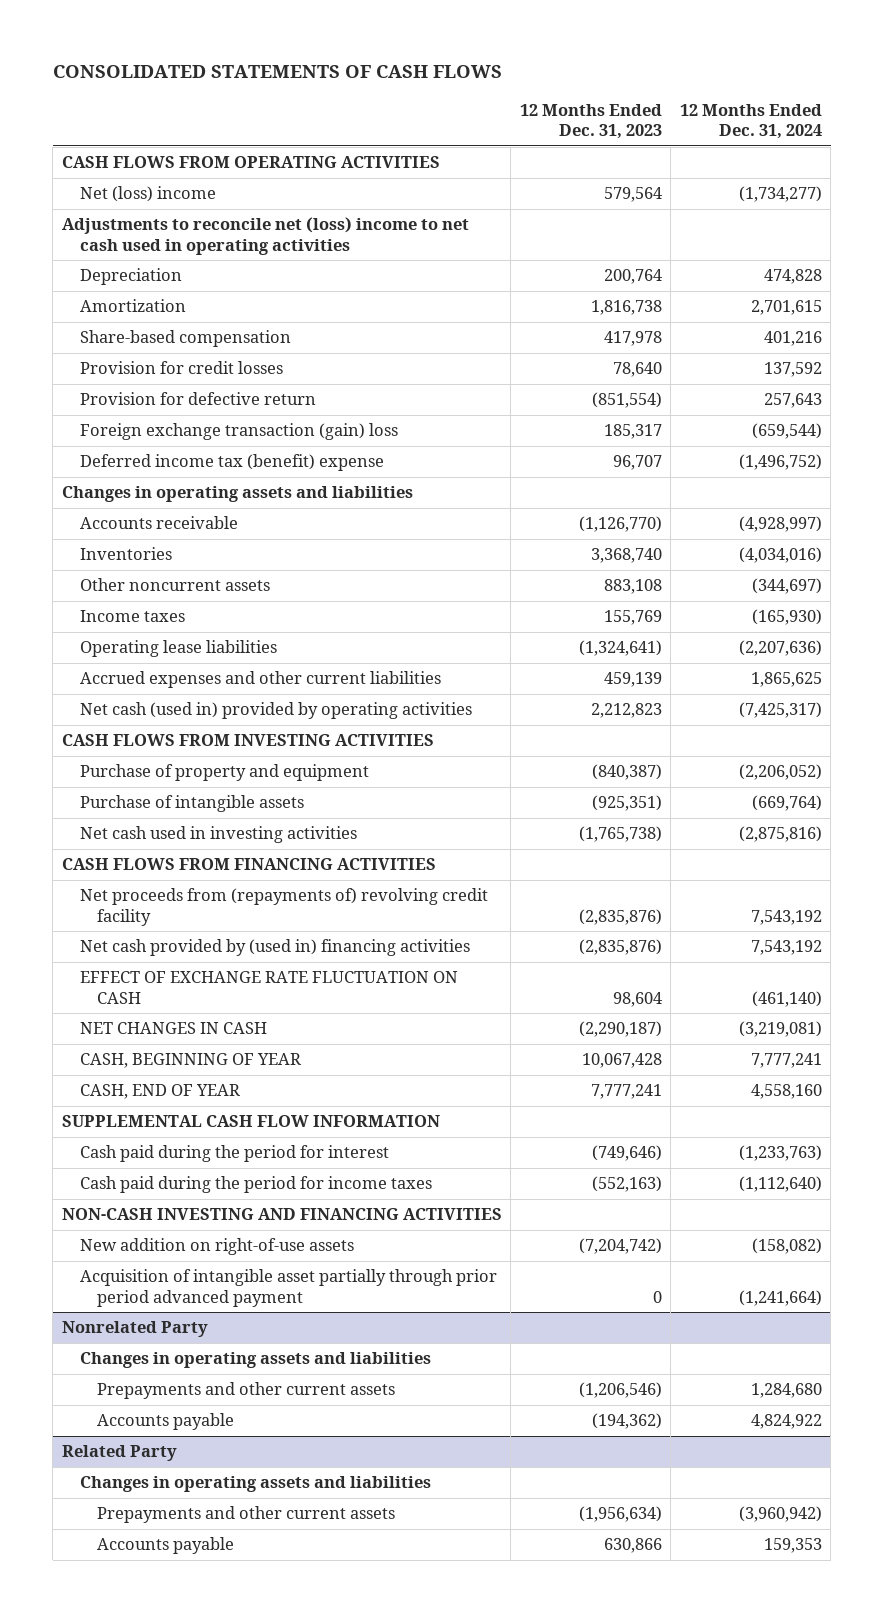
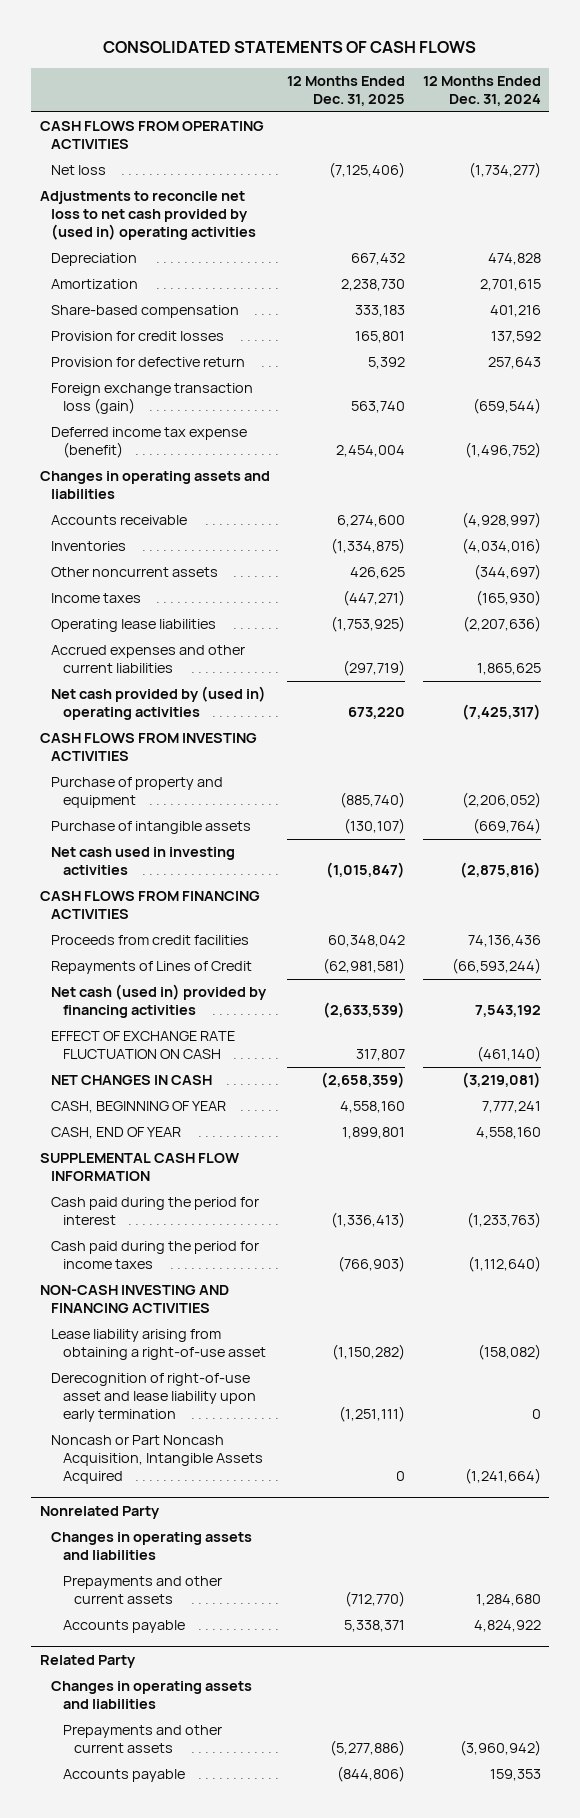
- | 12 Months Ended Dec. 31, 2023 | 12 Months Ended Dec. 31, 2024
+ | 12 Months Ended Dec. 31, 2025 | 12 Months Ended Dec. 31, 2024
- Net (loss) income | 579,564 | (1,734,277)
- Adjustments to reconcile net (loss) income to net cash used in operating activities
+ Net loss | (7,125,406) | (1,734,277)
+ Adjustments to reconcile net loss to net cash provided by (used in) operating activities
- Foreign exchange transaction (gain) loss | 185,317 | (659,544)
- Deferred income tax (benefit) expense | 96,707 | (1,496,752)
+ Foreign exchange transaction loss (gain) | 563,740 | (659,544)
+ Deferred income tax expense (benefit) | 2,454,004 | (1,496,752)
- Net cash (used in) provided by operating activities | 2,212,823 | (7,425,317)
+ Net cash provided by (used in) operating activities | 673,220 | (7,425,317)
- Net proceeds from (repayments of) revolving credit facility | (2,835,876) | 7,543,192
- Net cash provided by (used in) financing activities | (2,835,876) | 7,543,192
+ Proceeds from credit facilities | 60,348,042 | 74,136,436
+ Repayments of Lines of Credit | (62,981,581) | (66,593,244)
+ Net cash (used in) provided by financing activities | (2,633,539) | 7,543,192
- New addition on right-of-use assets | (7,204,742) | (158,082)
- Acquisition of intangible asset partially through prior period advanced payment | 0 | (1,241,664)
+ Lease liability arising from obtaining a right-of-use asset | (1,150,282) | (158,082)
+ Derecognition of right-of-use asset and lease liability upon early termination | (1,251,111) | 0
+ Noncash or Part Noncash Acquisition, Intangible Assets Acquired | 0 | (1,241,664)

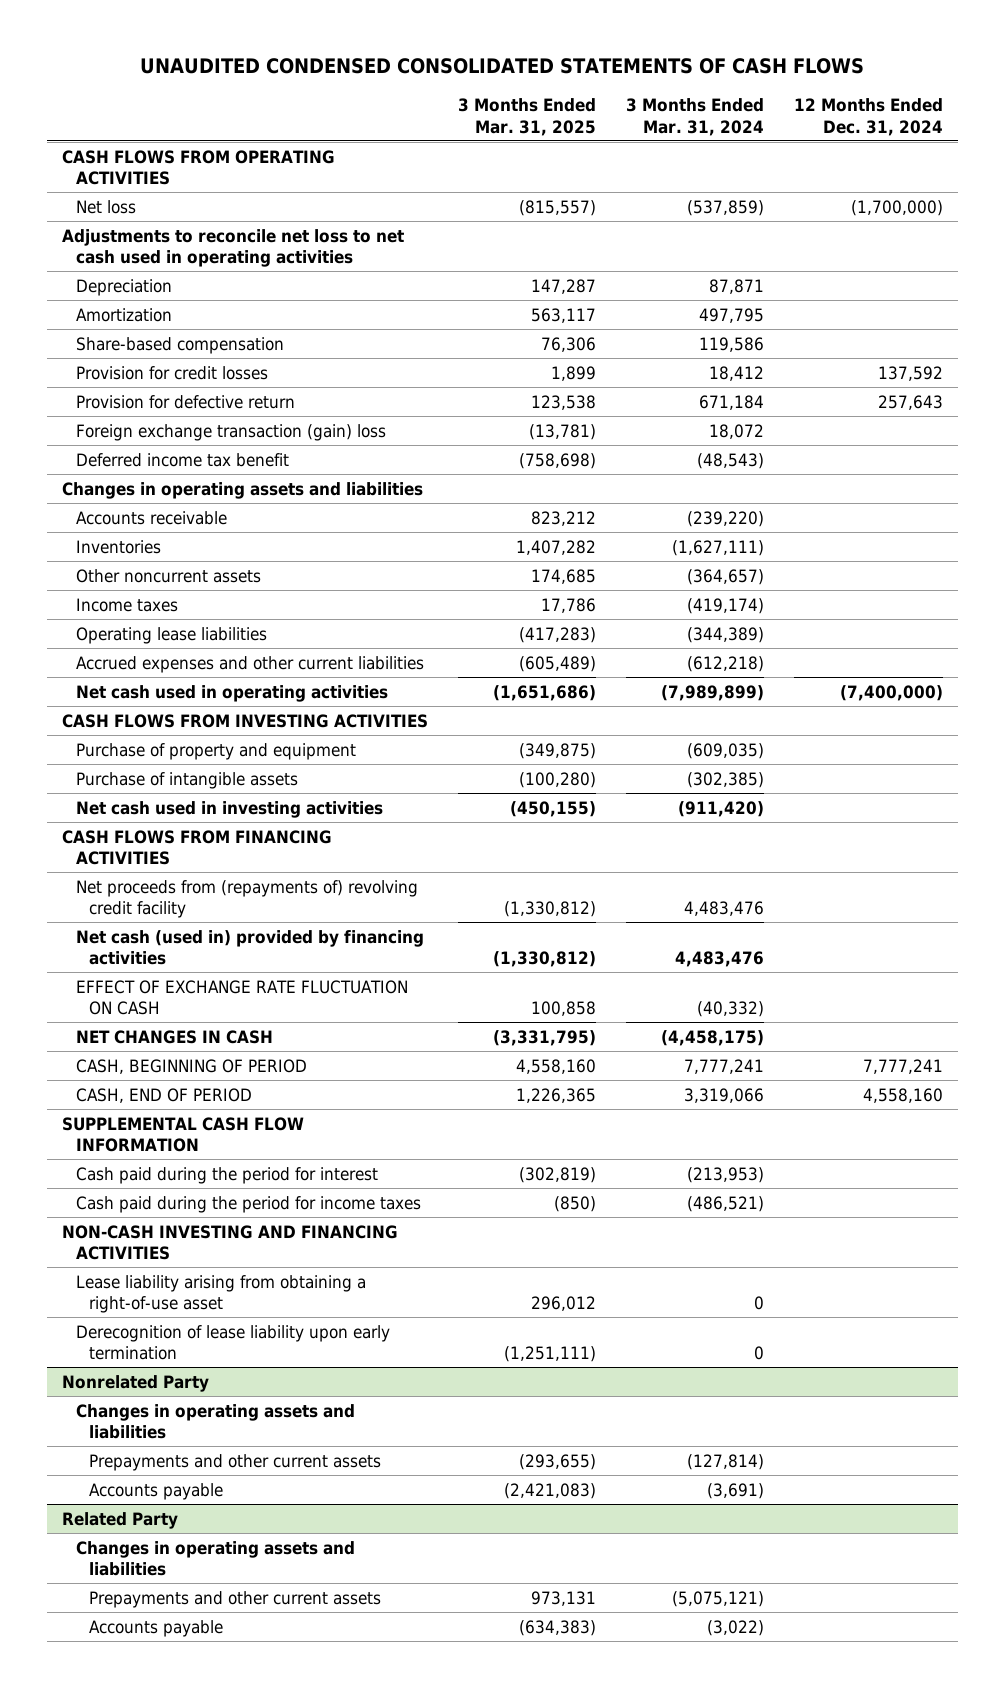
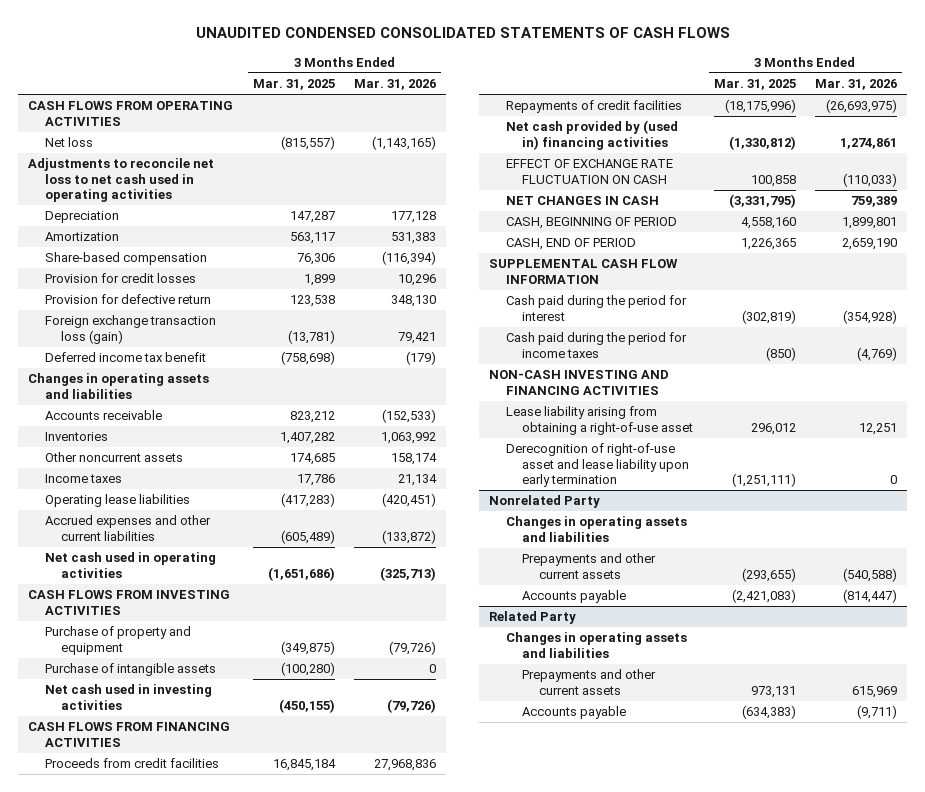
- | 3 Months Ended Mar. 31, 2025 | 3 Months Ended Mar. 31, 2024 | 12 Months Ended Dec. 31, 2024
+ | 3 Months Ended Mar. 31, 2025 | 3 Months Ended Mar. 31, 2026
- Foreign exchange transaction (gain) loss | (13,781) | 18,072 |
+ Foreign exchange transaction loss (gain) | (13,781) | 79,421
- Net proceeds from (repayments of) revolving credit facility | (1,330,812) | 4,483,476 |
- Net cash (used in) provided by financing activities | (1,330,812) | 4,483,476 |
+ Proceeds from credit facilities | 16,845,184 | 27,968,836
+ Repayments of credit facilities | (18,175,996) | (26,693,975)
+ Net cash provided by (used in) financing activities | (1,330,812) | 1,274,861
- Derecognition of lease liability upon early termination | (1,251,111) | 0 |
+ Derecognition of right-of-use asset and lease liability upon early termination | (1,251,111) | 0

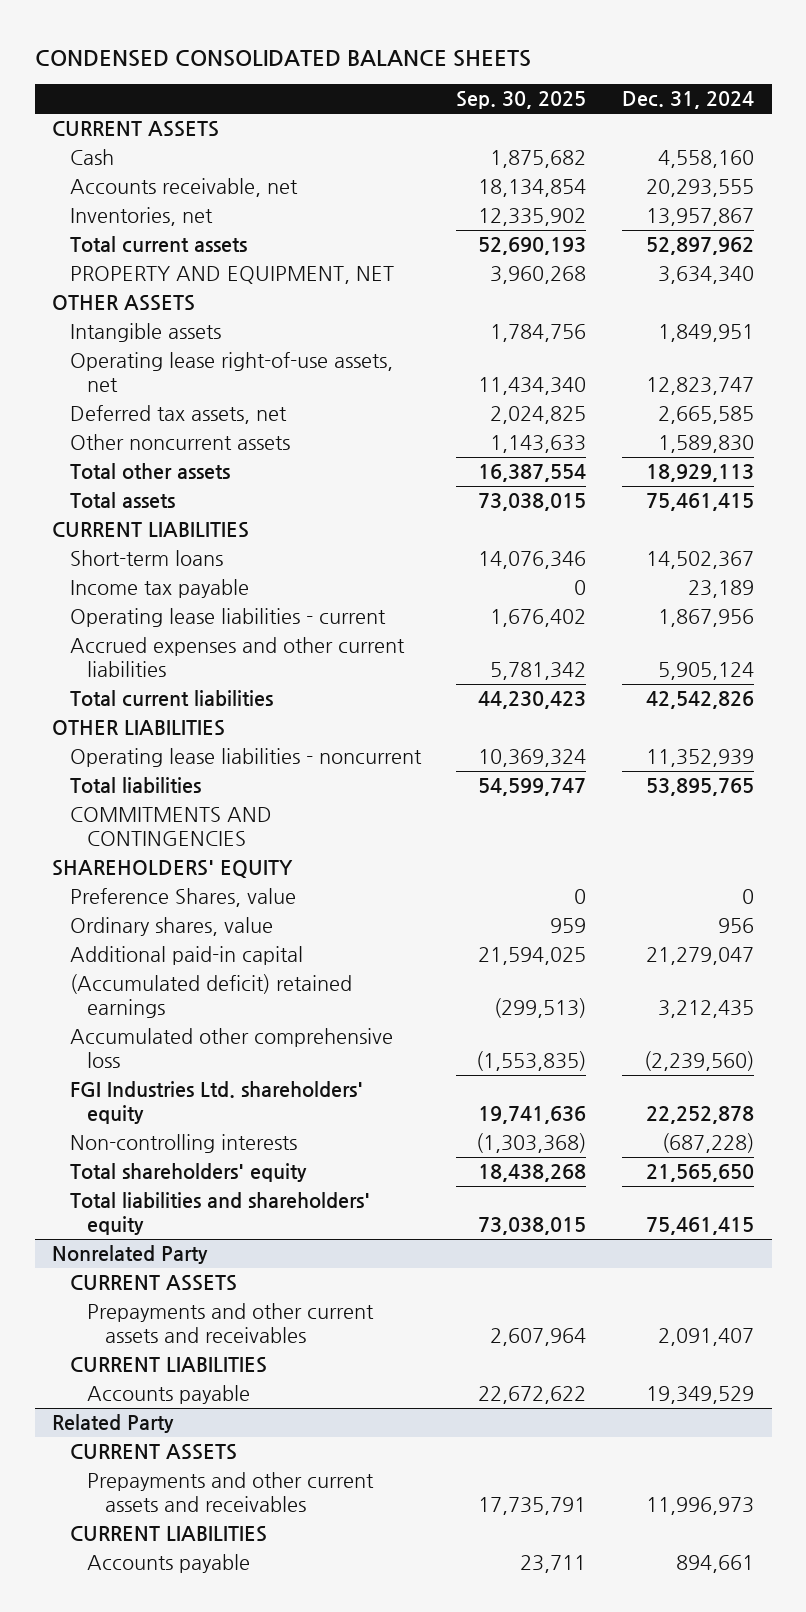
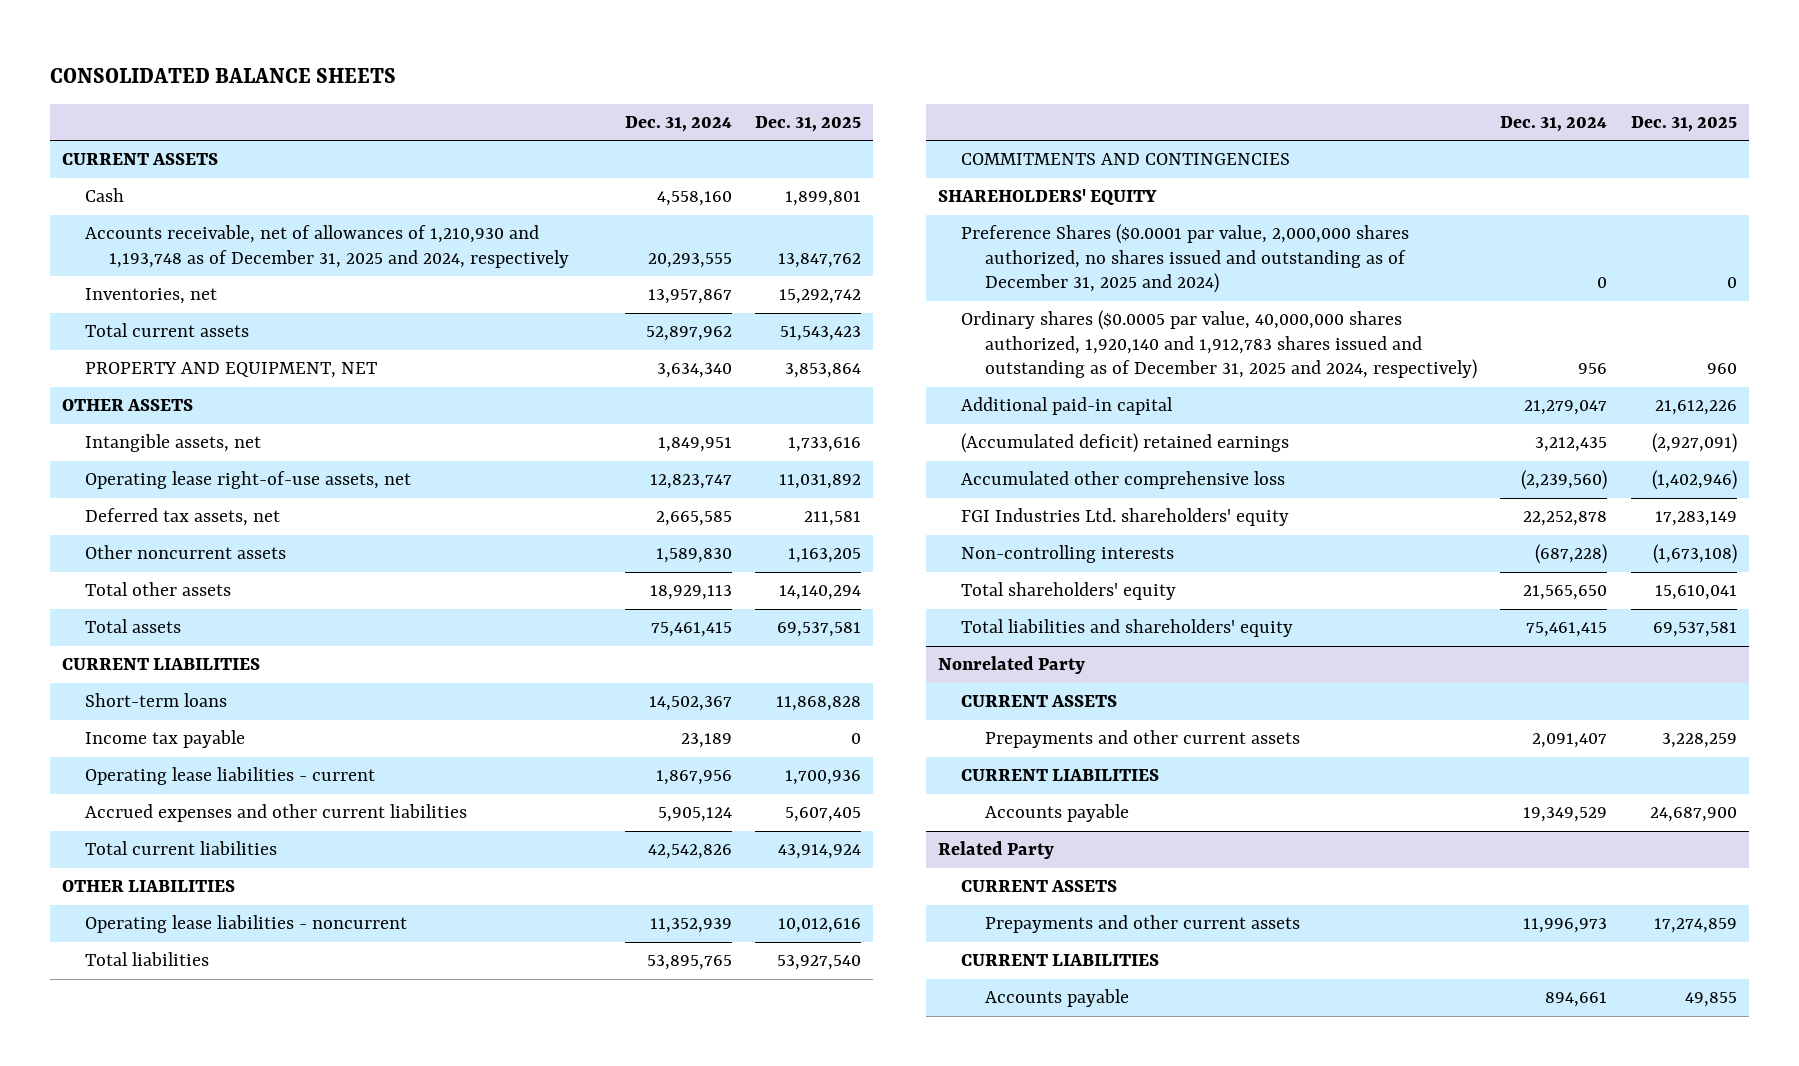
- CONDENSED CONSOLIDATED BALANCE SHEETS
+ CONSOLIDATED BALANCE SHEETS
- | Sep. 30, 2025 | Dec. 31, 2024
+ | Dec. 31, 2024 | Dec. 31, 2025
- Accounts receivable, net | 18,134,854 | 20,293,555
+ Accounts receivable, net of allowances of 1,210,930 and 1,193,748 as of December 31, 2025 and 2024, respectively | 20,293,555 | 13,847,762
- Intangible assets | 1,784,756 | 1,849,951
+ Intangible assets, net | 1,849,951 | 1,733,616
- Preference Shares, value | 0 | 0
- Ordinary shares, value | 959 | 956
+ Preference Shares ($0.0001 par value, 2,000,000 shares authorized, no shares issued and outstanding as of December 31, 2025 and 2024) | 0 | 0
+ Ordinary shares ($0.0005 par value, 40,000,000 shares authorized, 1,920,140 and 1,912,783 shares issued and outstanding as of December 31, 2025 and 2024, respectively) | 956 | 960
@ Nonrelated Party
- Prepayments and other current assets and receivables | 2,607,964 | 2,091,407
+ Prepayments and other current assets | 2,091,407 | 3,228,259
@ Related Party
- Prepayments and other current assets and receivables | 17,735,791 | 11,996,973
+ Prepayments and other current assets | 11,996,973 | 17,274,859

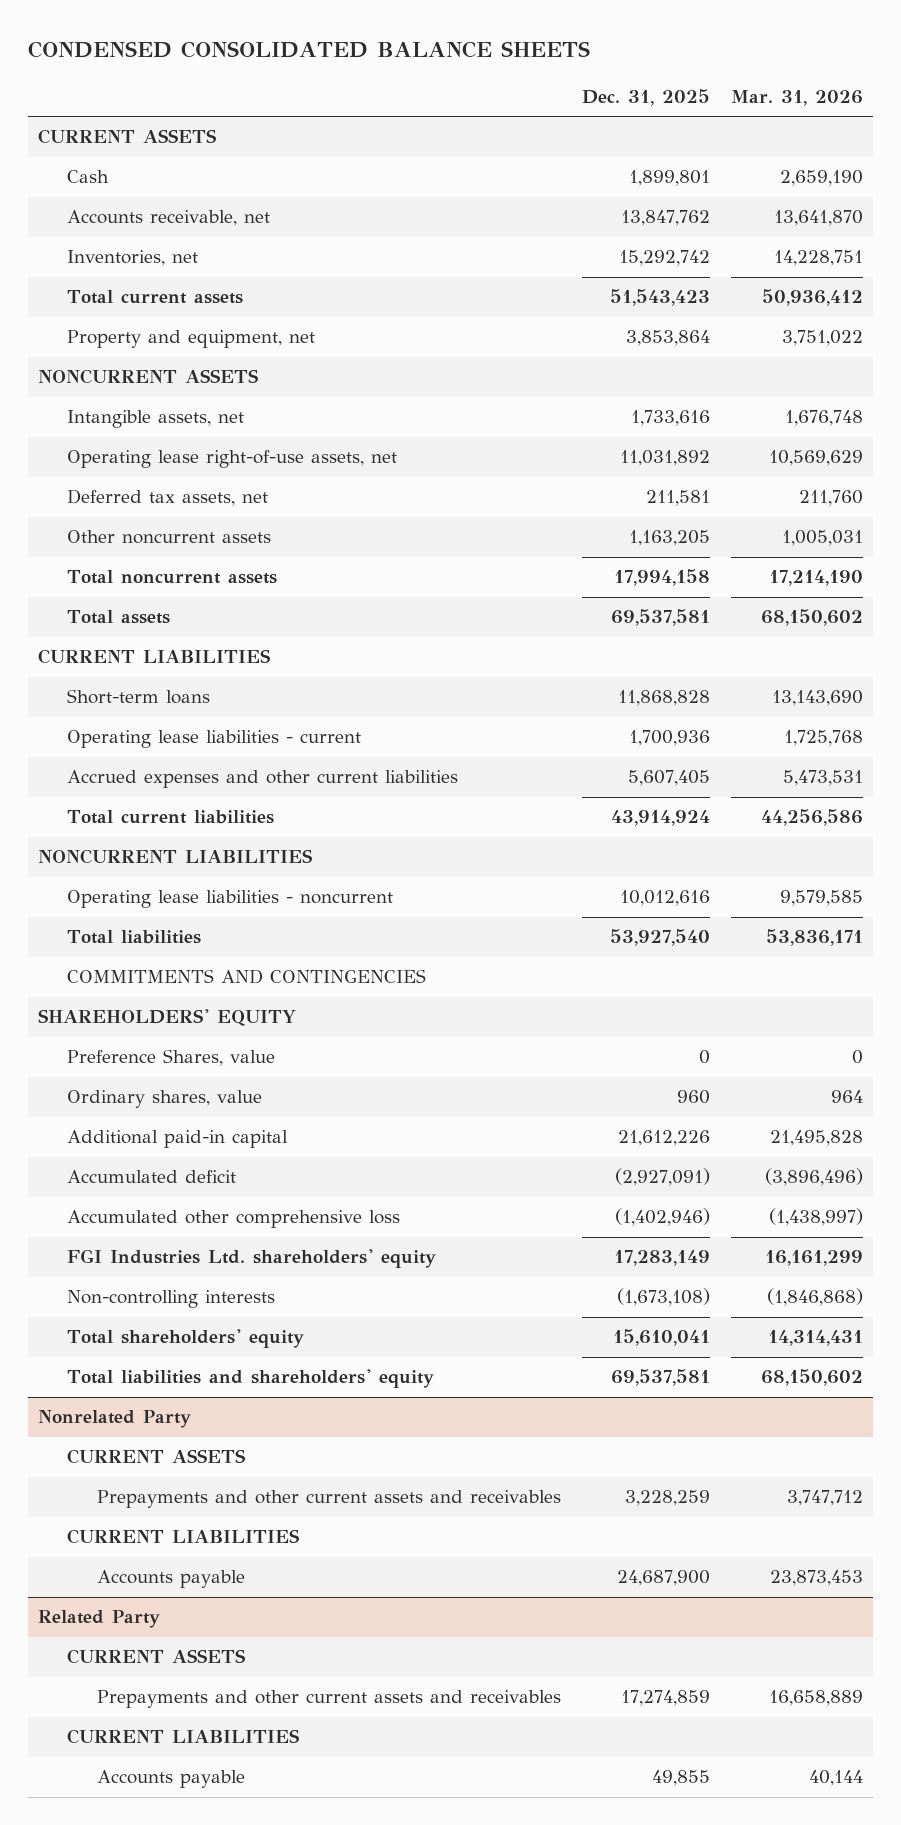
- CONSOLIDATED BALANCE SHEETS
+ CONDENSED CONSOLIDATED BALANCE SHEETS
- | Dec. 31, 2024 | Dec. 31, 2025
+ | Dec. 31, 2025 | Mar. 31, 2026
- Accounts receivable, net of allowances of 1,210,930 and 1,193,748 as of December 31, 2025 and 2024, respectively | 20,293,555 | 13,847,762
+ Accounts receivable, net | 13,847,762 | 13,641,870
- PROPERTY AND EQUIPMENT, NET | 3,634,340 | 3,853,864
- OTHER ASSETS
+ Property and equipment, net | 3,853,864 | 3,751,022
+ NONCURRENT ASSETS
- Total other assets | 18,929,113 | 14,140,294
+ Total noncurrent assets | 17,994,158 | 17,214,190
- Income tax payable | 23,189 | 0
- OTHER LIABILITIES
+ NONCURRENT LIABILITIES
- Preference Shares ($0.0001 par value, 2,000,000 shares authorized, no shares issued and outstanding as of December 31, 2025 and 2024) | 0 | 0
- Ordinary shares ($0.0005 par value, 40,000,000 shares authorized, 1,920,140 and 1,912,783 shares issued and outstanding as of December 31, 2025 and 2024, respectively) | 956 | 960
+ Preference Shares, value | 0 | 0
+ Ordinary shares, value | 960 | 964
- (Accumulated deficit) retained earnings | 3,212,435 | (2,927,091)
+ Accumulated deficit | (2,927,091) | (3,896,496)
@ Nonrelated Party
- Prepayments and other current assets | 2,091,407 | 3,228,259
+ Prepayments and other current assets and receivables | 3,228,259 | 3,747,712
@ Related Party
- Prepayments and other current assets | 11,996,973 | 17,274,859
+ Prepayments and other current assets and receivables | 17,274,859 | 16,658,889

